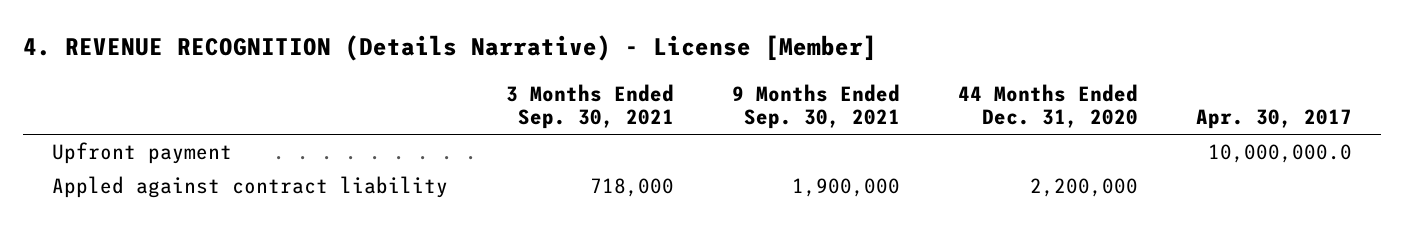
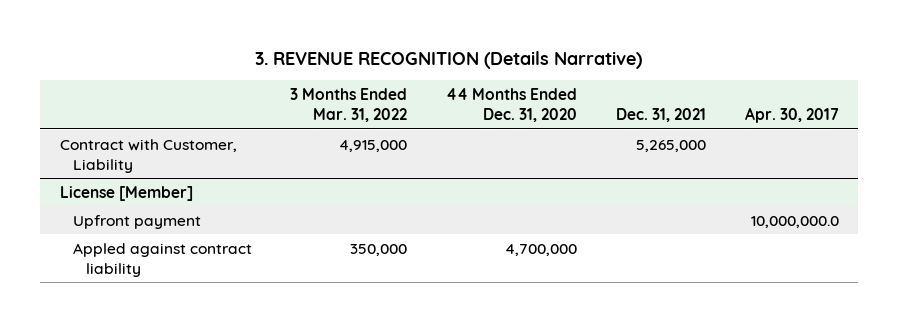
- 4. REVENUE RECOGNITION (Details Narrative) - License [Member]
+ 3. REVENUE RECOGNITION (Details Narrative)
- | 3 Months Ended Sep. 30, 2021 | 9 Months Ended Sep. 30, 2021 | 44 Months Ended Dec. 31, 2020 | Apr. 30, 2017
+ | 3 Months Ended Mar. 31, 2022 | 44 Months Ended Dec. 31, 2020 | Dec. 31, 2021 | Apr. 30, 2017
- Upfront payment | | | | 10,000,000.0
- Appled against contract liability | 718,000 | 1,900,000 | 2,200,000 |
+ Contract with Customer, Liability | 4,915,000 | | 5,265,000 |
+ License [Member]
+ Upfront payment | | | | 10,000,000.0
+ Appled against contract liability | 350,000 | 4,700,000 | |

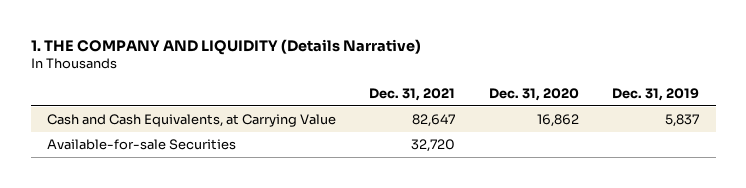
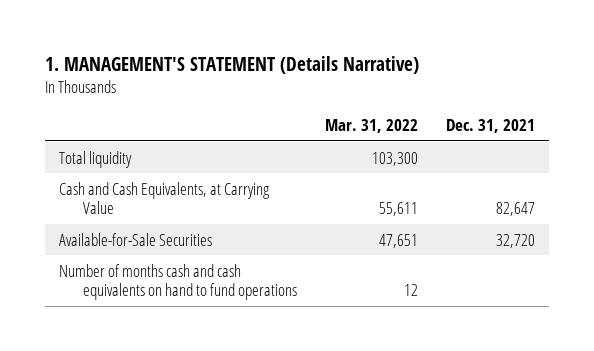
- 1. THE COMPANY AND LIQUIDITY (Details Narrative)
+ 1. MANAGEMENT'S STATEMENT (Details Narrative)
- | Dec. 31, 2021 | Dec. 31, 2020 | Dec. 31, 2019
+ | Mar. 31, 2022 | Dec. 31, 2021
+ Total liquidity | 103,300 |
- Available-for-sale Securities | 32,720 | |
+ Available-for-Sale Securities | 47,651 | 32,720
+ Number of months cash and cash equivalents on hand to fund operations | 12 |

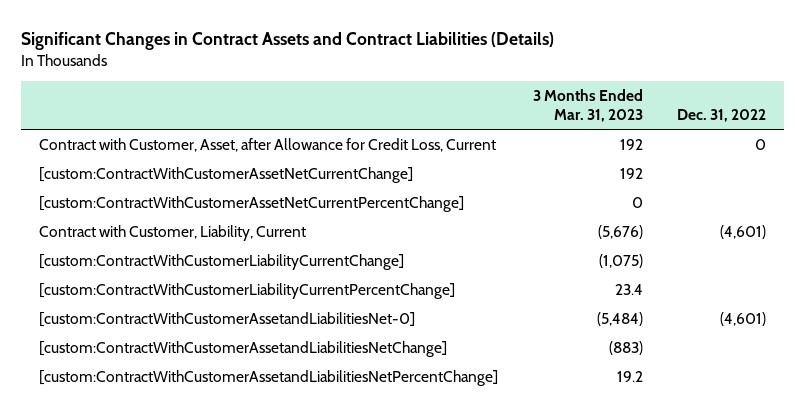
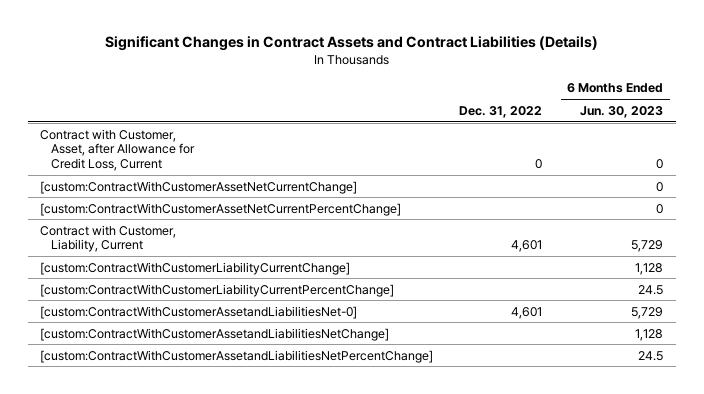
- | 3 Months Ended Mar. 31, 2023 | Dec. 31, 2022
+ | Dec. 31, 2022 | 6 Months Ended Jun. 30, 2023
- Contract with Customer, Liability, Current | (5,676) | (4,601)
+ Contract with Customer, Liability, Current | 4,601 | 5,729
- [custom:ContractWithCustomerAssetandLiabilitiesNet-0] | (5,484) | (4,601)
+ [custom:ContractWithCustomerAssetandLiabilitiesNet-0] | 4,601 | 5,729

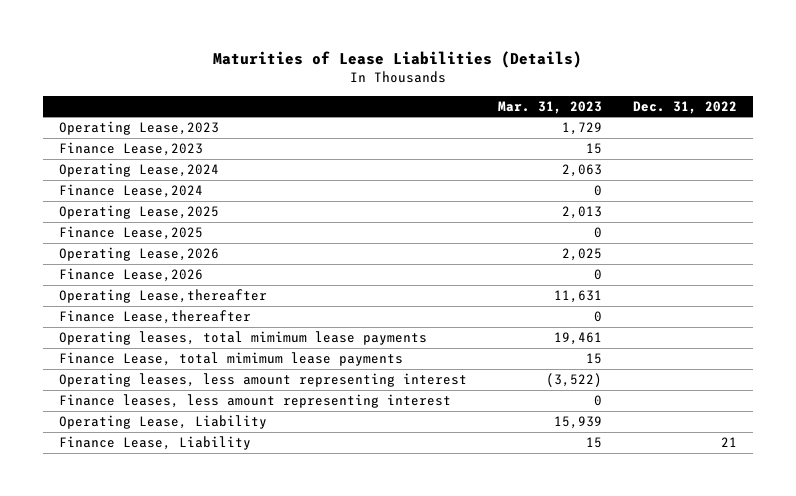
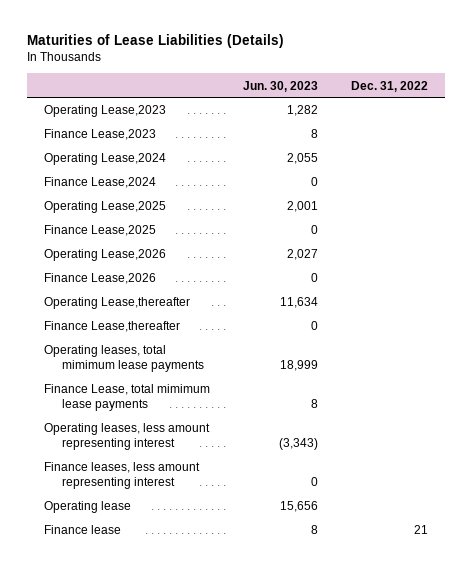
- | Mar. 31, 2023 | Dec. 31, 2022
+ | Jun. 30, 2023 | Dec. 31, 2022
- Operating Lease, Liability | 15,939 |
- Finance Lease, Liability | 15 | 21
+ Operating lease | 15,656 |
+ Finance lease | 8 | 21

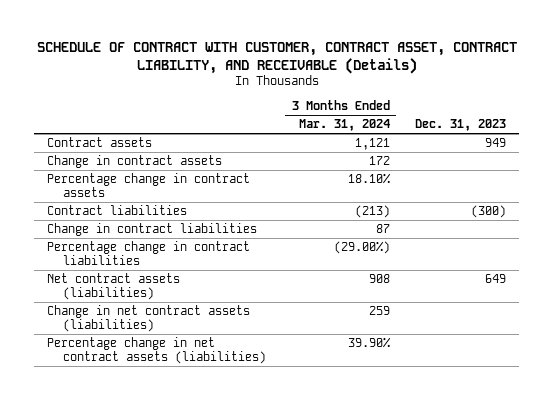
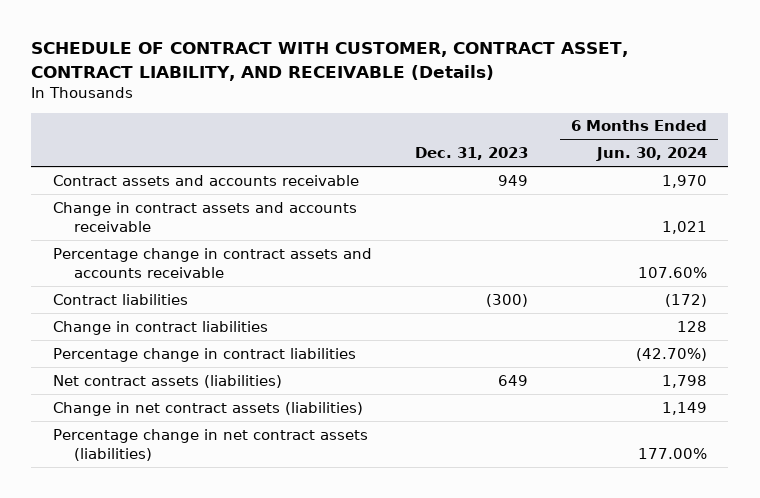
- | 3 Months Ended Mar. 31, 2024 | Dec. 31, 2023
+ | Dec. 31, 2023 | 6 Months Ended Jun. 30, 2024
- Contract assets | 1,121 | 949
- Change in contract assets | 172 |
- Percentage change in contract assets | 18.10% |
+ Contract assets and accounts receivable | 949 | 1,970
+ Change in contract assets and accounts receivable | | 1,021
+ Percentage change in contract assets and accounts receivable | | 107.60%

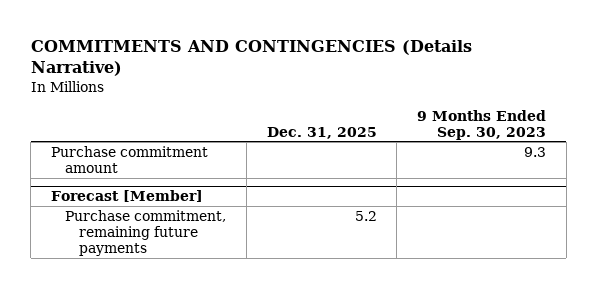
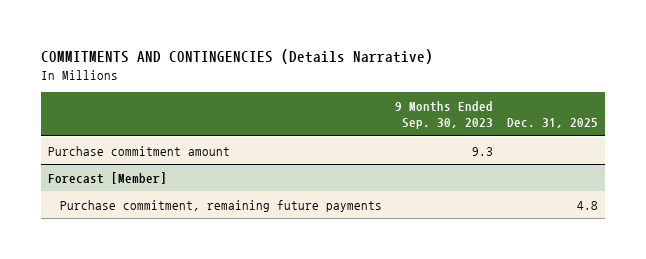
- | Dec. 31, 2025 | 9 Months Ended Sep. 30, 2023
+ | 9 Months Ended Sep. 30, 2023 | Dec. 31, 2025
@ Forecast [Member]
- Purchase commitment, remaining future payments | 5.2 |
+ Purchase commitment, remaining future payments | | 4.8

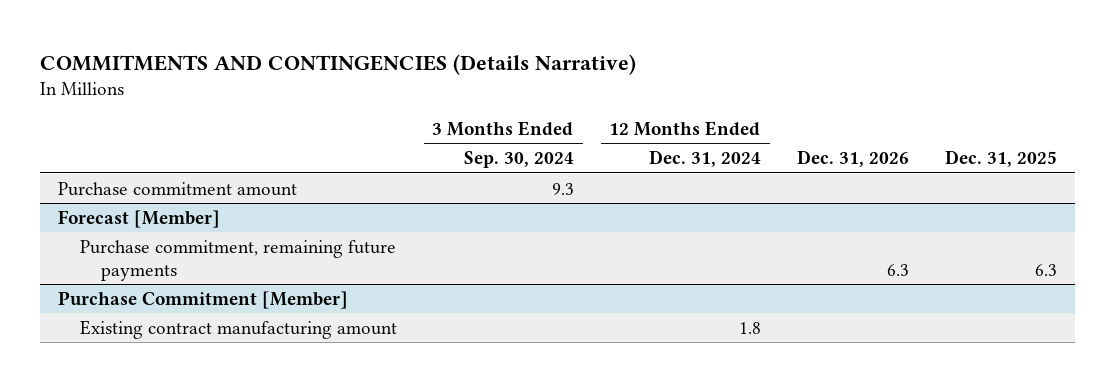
- | 9 Months Ended Sep. 30, 2023 | Dec. 31, 2025
+ | 3 Months Ended Sep. 30, 2024 | 12 Months Ended Dec. 31, 2024 | Dec. 31, 2026 | Dec. 31, 2025
@ Forecast [Member]
- Purchase commitment, remaining future payments | | 4.8
+ Purchase commitment, remaining future payments | | | 6.3 | 6.3
+ Purchase Commitment [Member]
+ Existing contract manufacturing amount | | 1.8 | |

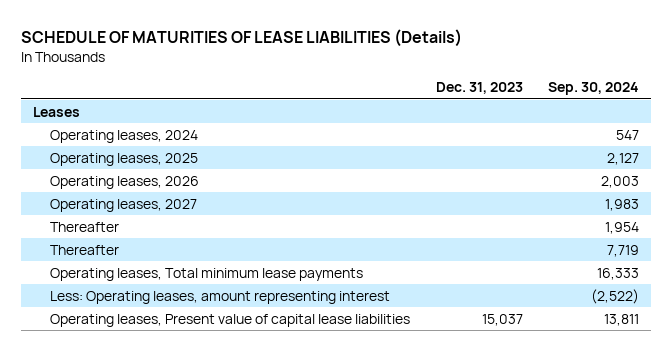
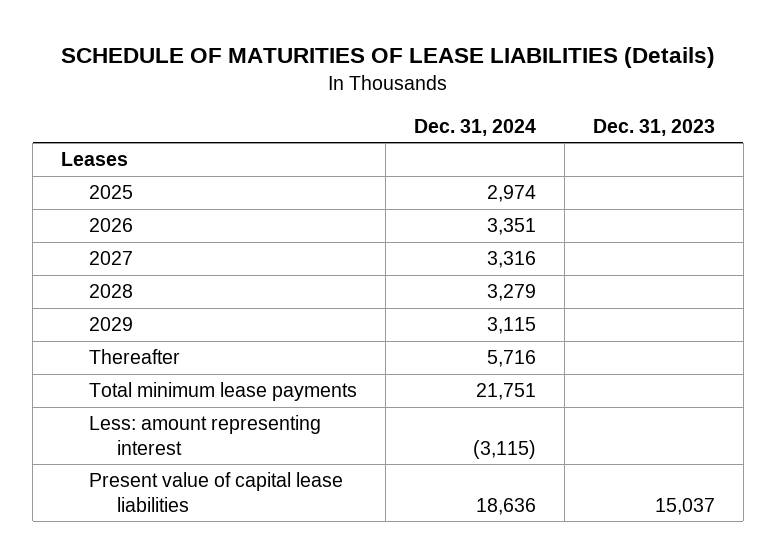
- | Dec. 31, 2023 | Sep. 30, 2024
+ | Dec. 31, 2024 | Dec. 31, 2023
- Operating leases, 2024 | | 547
- Operating leases, 2025 | | 2,127
- Operating leases, 2026 | | 2,003
- Operating leases, 2027 | | 1,983
- Thereafter | | 1,954
+ 2025 | 2,974 |
+ 2026 | 3,351 |
+ 2027 | 3,316 |
+ 2028 | 3,279 |
+ 2029 | 3,115 |
- Operating leases, Total minimum lease payments | | 16,333
- Less: Operating leases, amount representing interest | | (2,522)
- Operating leases, Present value of capital lease liabilities | 15,037 | 13,811
+ Total minimum lease payments | 21,751 |
+ Less: amount representing interest | (3,115) |
+ Present value of capital lease liabilities | 18,636 | 15,037

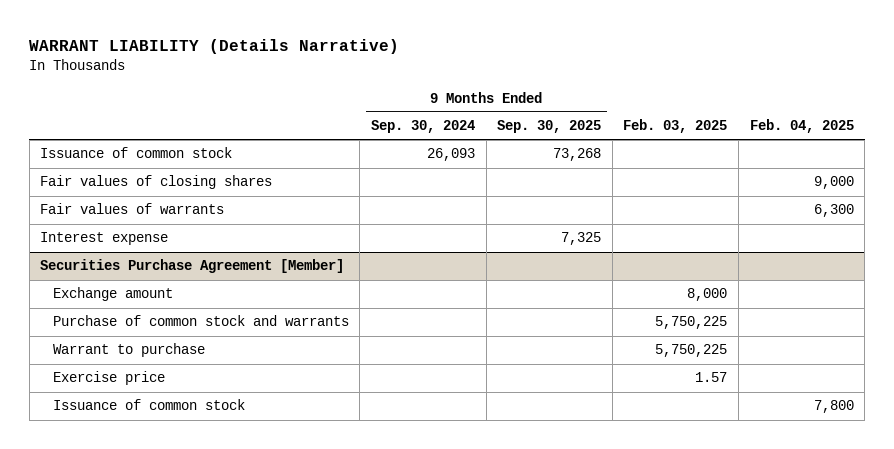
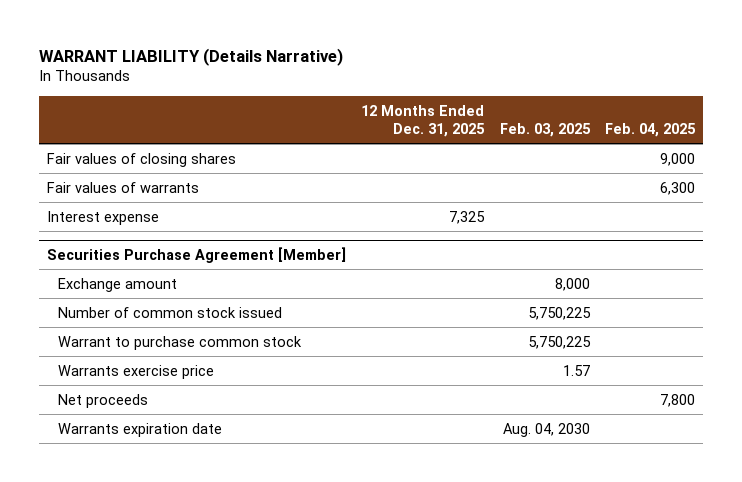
- | 9 Months Ended Sep. 30, 2024 | 9 Months Ended Sep. 30, 2025 | Feb. 03, 2025 | Feb. 04, 2025
+ | 12 Months Ended Dec. 31, 2025 | Feb. 03, 2025 | Feb. 04, 2025
- Issuance of common stock | 26,093 | 73,268 | |
@ Securities Purchase Agreement [Member]
- Purchase of common stock and warrants | | | 5,750,225 |
- Warrant to purchase | | | 5,750,225 |
- Exercise price | | | 1.57 |
- Issuance of common stock | | | | 7,800
+ Number of common stock issued | | 5,750,225 |
+ Warrant to purchase common stock | | 5,750,225 |
+ Warrants exercise price | | 1.57 |
+ Net proceeds | | | 7,800
+ Warrants expiration date | | Aug. 04, 2030 |

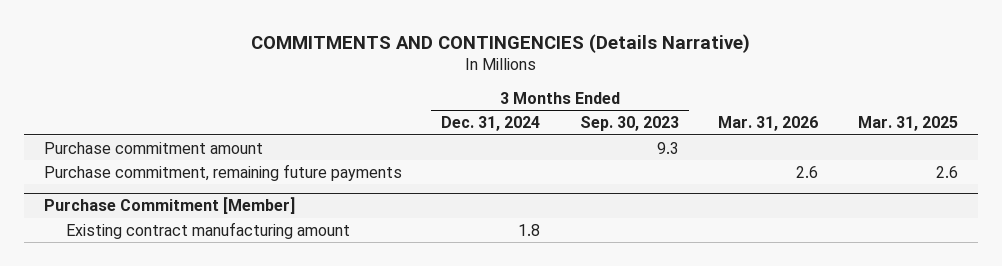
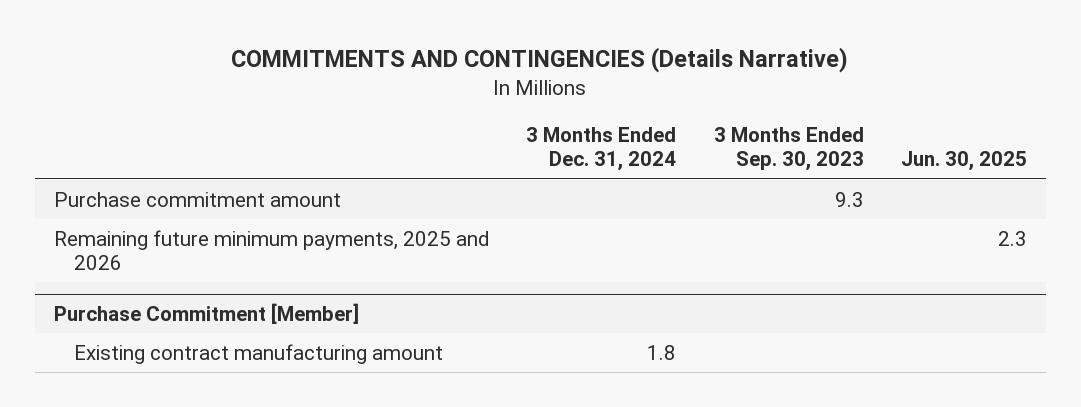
- | 3 Months Ended Dec. 31, 2024 | 3 Months Ended Sep. 30, 2023 | Mar. 31, 2026 | Mar. 31, 2025
+ | 3 Months Ended Dec. 31, 2024 | 3 Months Ended Sep. 30, 2023 | Jun. 30, 2025
- Purchase commitment, remaining future payments | | | 2.6 | 2.6
+ Remaining future minimum payments, 2025 and 2026 | | | 2.3

